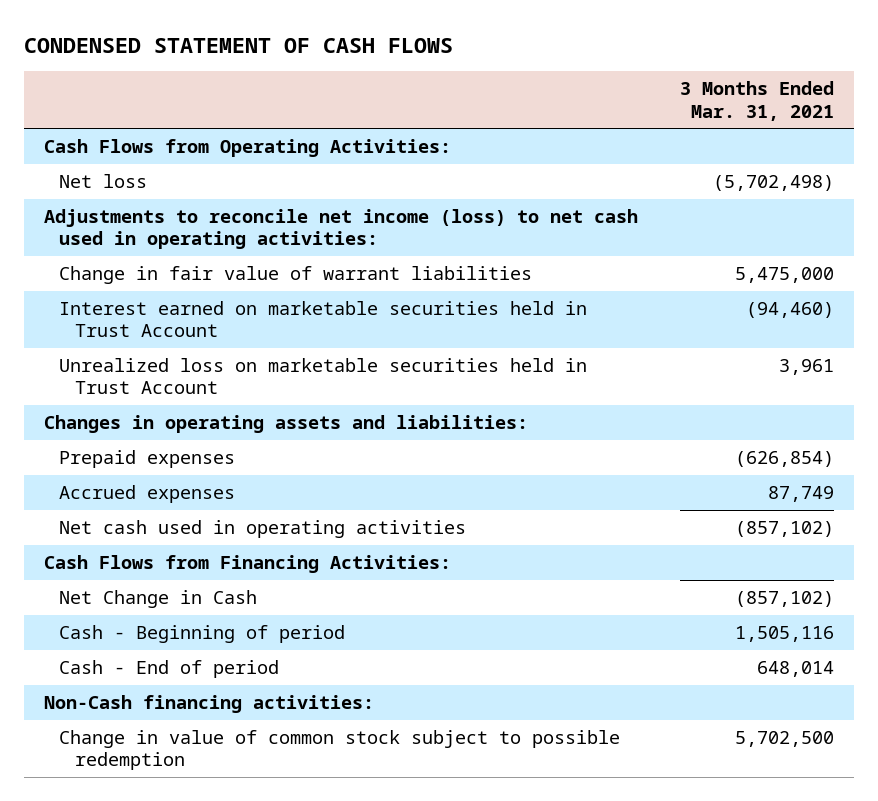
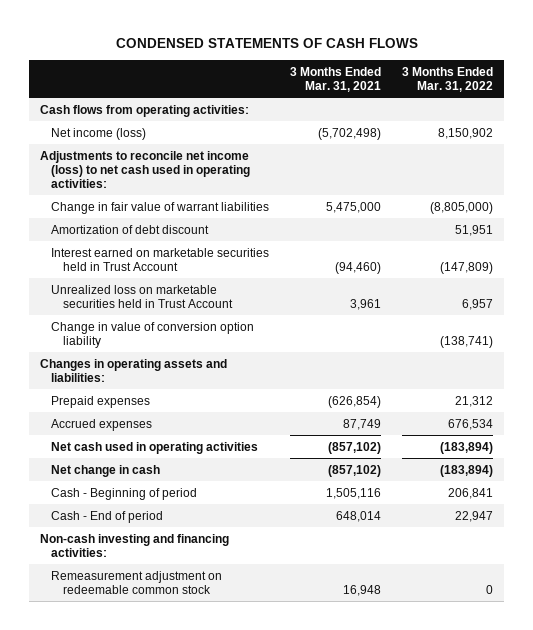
- CONDENSED STATEMENT OF CASH FLOWS
+ CONDENSED STATEMENTS OF CASH FLOWS
- | 3 Months Ended Mar. 31, 2021
+ | 3 Months Ended Mar. 31, 2021 | 3 Months Ended Mar. 31, 2022
- Cash Flows from Operating Activities:
- Net loss | (5,702,498)
+ Cash flows from operating activities:
+ Net income (loss) | (5,702,498) | 8,150,902
+ Amortization of debt discount | | 51,951
+ Change in value of conversion option liability | | (138,741)
- Cash Flows from Financing Activities:
- Net Change in Cash | (857,102)
+ Net change in cash | (857,102) | (183,894)
- Non-Cash financing activities:
- Change in value of common stock subject to possible redemption | 5,702,500
+ Non-cash investing and financing activities:
+ Remeasurement adjustment on redeemable common stock | 16,948 | 0

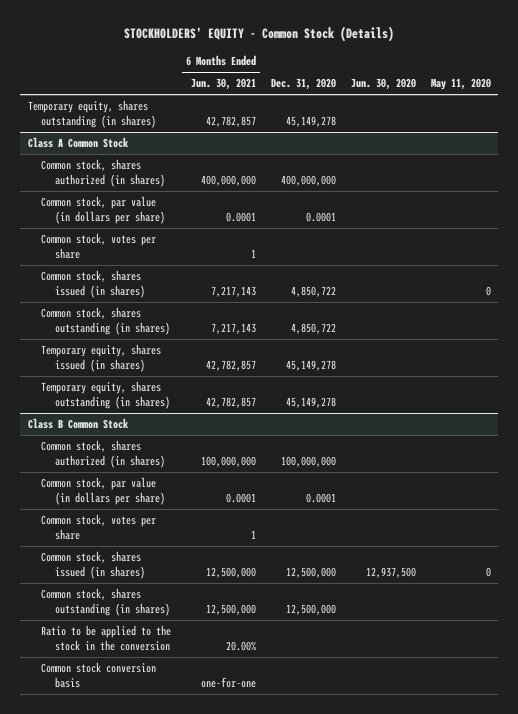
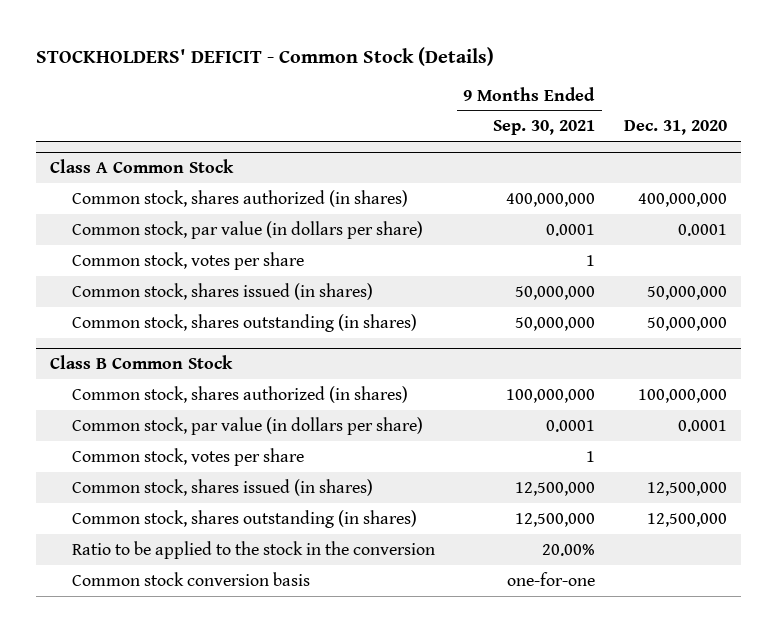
- STOCKHOLDERS' EQUITY - Common Stock (Details)
+ STOCKHOLDERS' DEFICIT - Common Stock (Details)
- | 6 Months Ended Jun. 30, 2021 | Dec. 31, 2020 | Jun. 30, 2020 | May 11, 2020
+ | 9 Months Ended Sep. 30, 2021 | Dec. 31, 2020
- Temporary equity, shares outstanding (in shares) | 42,782,857 | 45,149,278 | |
@ Class A Common Stock
- Common stock, shares issued (in shares) | 7,217,143 | 4,850,722 | | 0
- Common stock, shares outstanding (in shares) | 7,217,143 | 4,850,722 | |
- Temporary equity, shares issued (in shares) | 42,782,857 | 45,149,278 | |
- Temporary equity, shares outstanding (in shares) | 42,782,857 | 45,149,278 | |
+ Common stock, shares issued (in shares) | 50,000,000 | 50,000,000
+ Common stock, shares outstanding (in shares) | 50,000,000 | 50,000,000

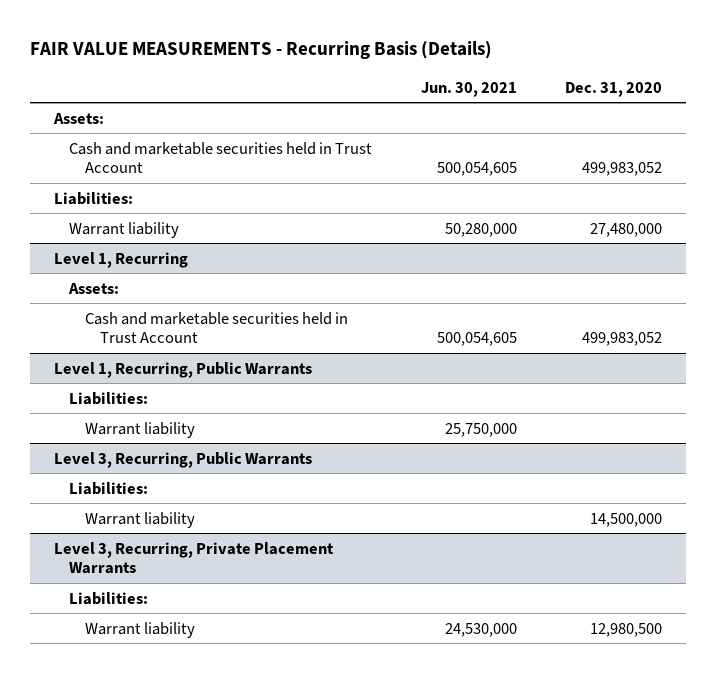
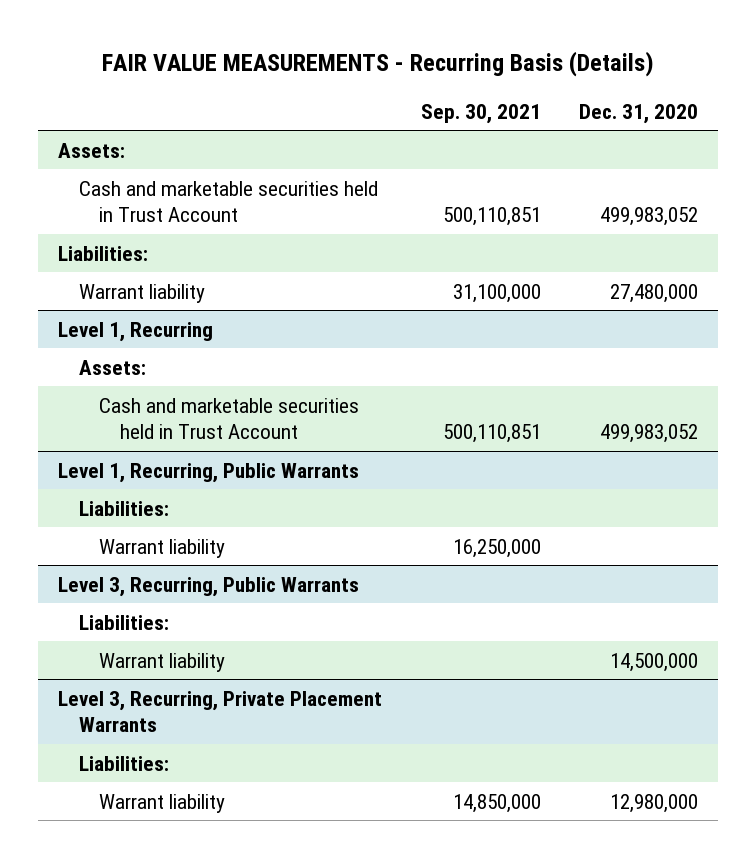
- | Jun. 30, 2021 | Dec. 31, 2020
+ | Sep. 30, 2021 | Dec. 31, 2020
@ Level 3, Recurring, Private Placement Warrants
- Warrant liability | 24,530,000 | 12,980,500
+ Warrant liability | 14,850,000 | 12,980,000

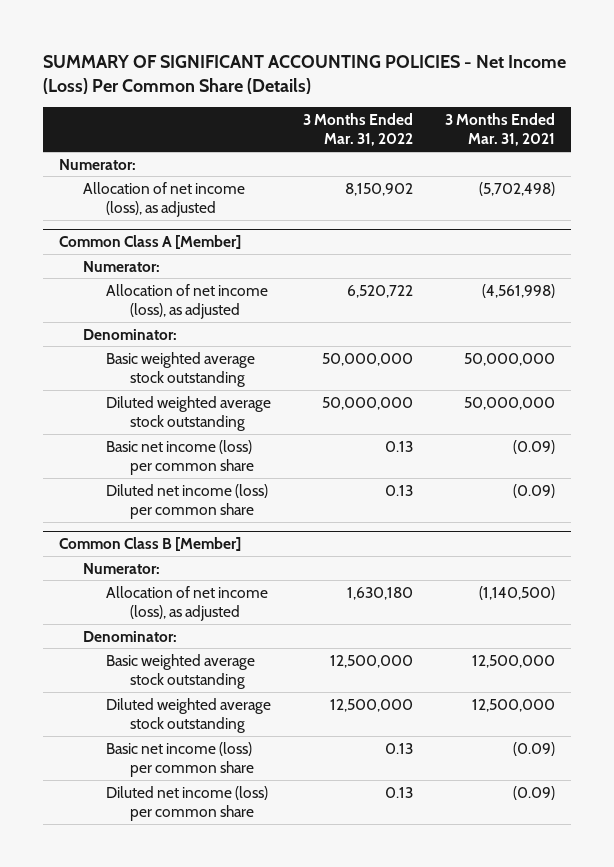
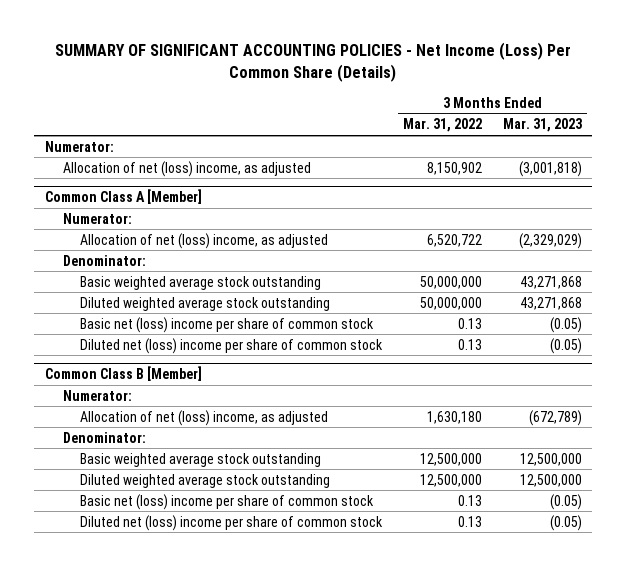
- | 3 Months Ended Mar. 31, 2022 | 3 Months Ended Mar. 31, 2021
+ | 3 Months Ended Mar. 31, 2022 | 3 Months Ended Mar. 31, 2023
- Allocation of net income (loss), as adjusted | 8,150,902 | (5,702,498)
+ Allocation of net (loss) income, as adjusted | 8,150,902 | (3,001,818)
@ Common Class A [Member]
- Allocation of net income (loss), as adjusted | 6,520,722 | (4,561,998)
+ Allocation of net (loss) income, as adjusted | 6,520,722 | (2,329,029)
- Basic net income (loss) per common share | 0.13 | (0.09)
- Diluted net income (loss) per common share | 0.13 | (0.09)
+ Basic net (loss) income per share of common stock | 0.13 | (0.05)
+ Diluted net (loss) income per share of common stock | 0.13 | (0.05)
@ Common Class B [Member]
- Allocation of net income (loss), as adjusted | 1,630,180 | (1,140,500)
+ Allocation of net (loss) income, as adjusted | 1,630,180 | (672,789)
- Basic net income (loss) per common share | 0.13 | (0.09)
- Diluted net income (loss) per common share | 0.13 | (0.09)
+ Basic net (loss) income per share of common stock | 0.13 | (0.05)
+ Diluted net (loss) income per share of common stock | 0.13 | (0.05)

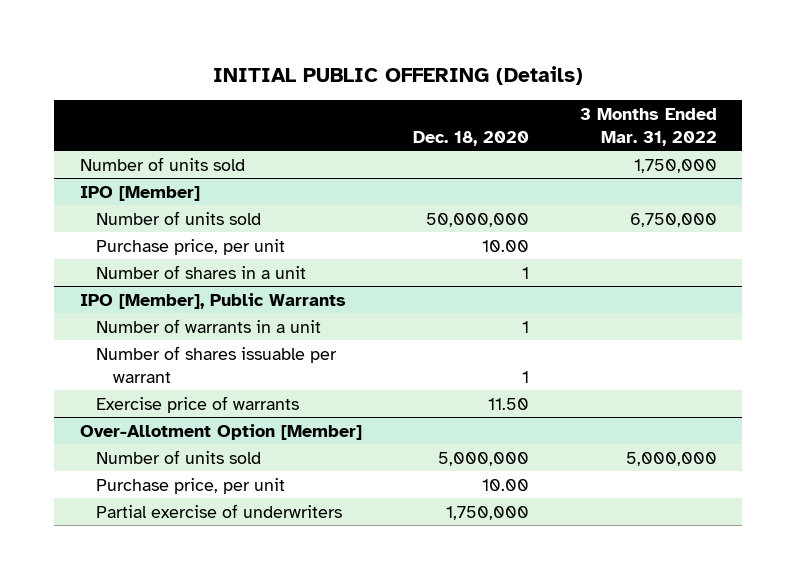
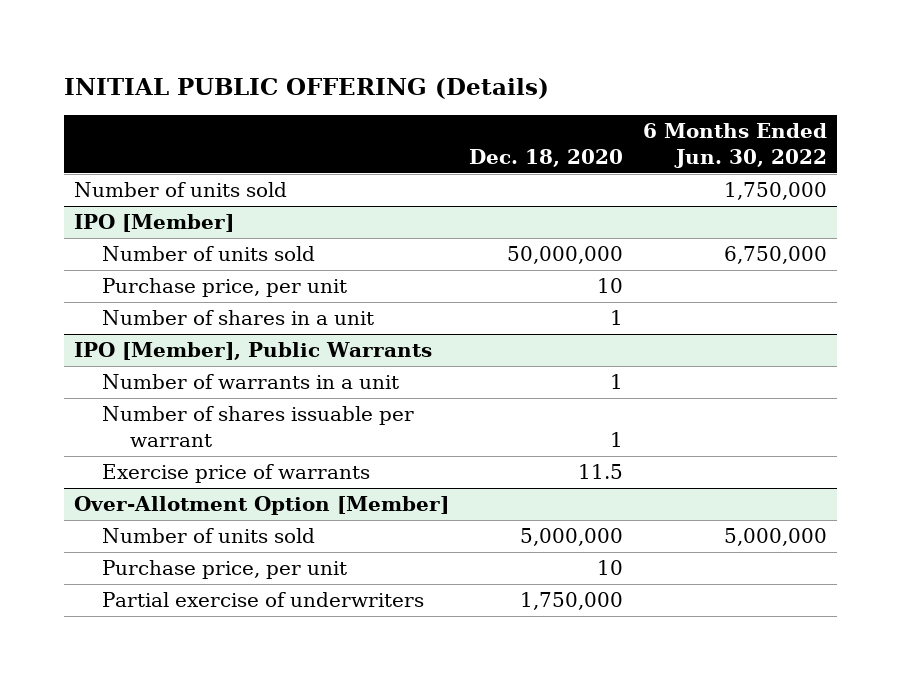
- | Dec. 18, 2020 | 3 Months Ended Mar. 31, 2022
+ | Dec. 18, 2020 | 6 Months Ended Jun. 30, 2022
@ IPO [Member]
- Purchase price, per unit | 10.00 |
+ Purchase price, per unit | 10 |
@ IPO [Member], Public Warrants
- Exercise price of warrants | 11.50 |
+ Exercise price of warrants | 11.5 |
@ Over-Allotment Option [Member]
- Purchase price, per unit | 10.00 |
+ Purchase price, per unit | 10 |

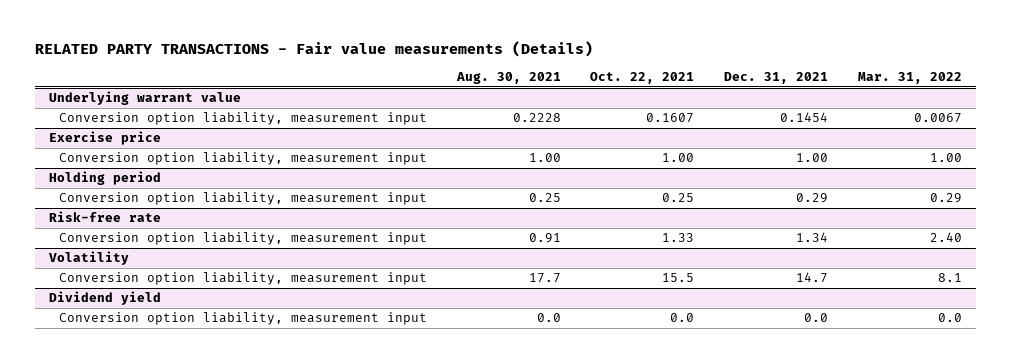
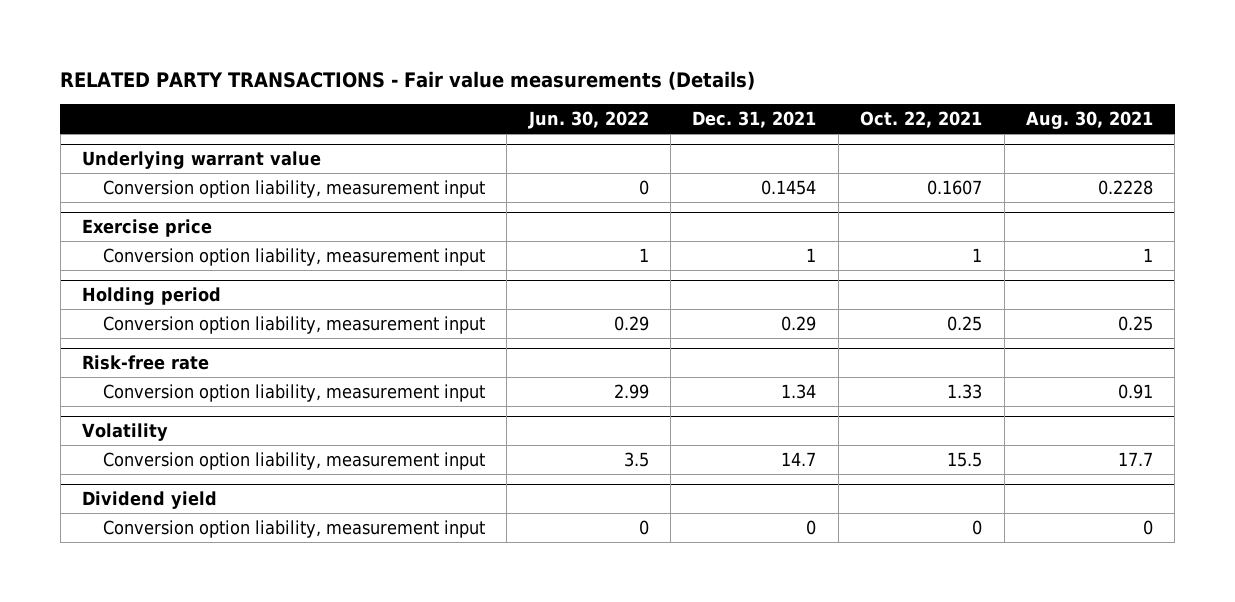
- | Aug. 30, 2021 | Oct. 22, 2021 | Dec. 31, 2021 | Mar. 31, 2022
+ | Jun. 30, 2022 | Dec. 31, 2021 | Oct. 22, 2021 | Aug. 30, 2021
@ Exercise price
- Conversion option liability, measurement input | 1.00 | 1.00 | 1.00 | 1.00
+ Conversion option liability, measurement input | 1 | 1 | 1 | 1
@ Dividend yield
- Conversion option liability, measurement input | 0.0 | 0.0 | 0.0 | 0.0
+ Conversion option liability, measurement input | 0 | 0 | 0 | 0

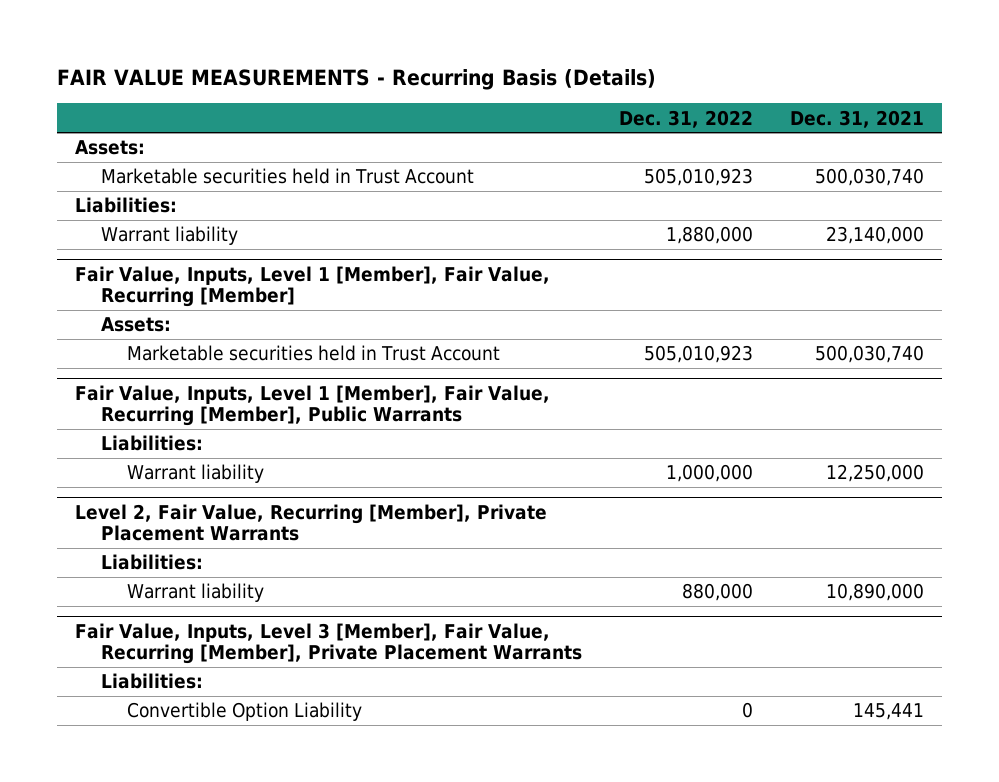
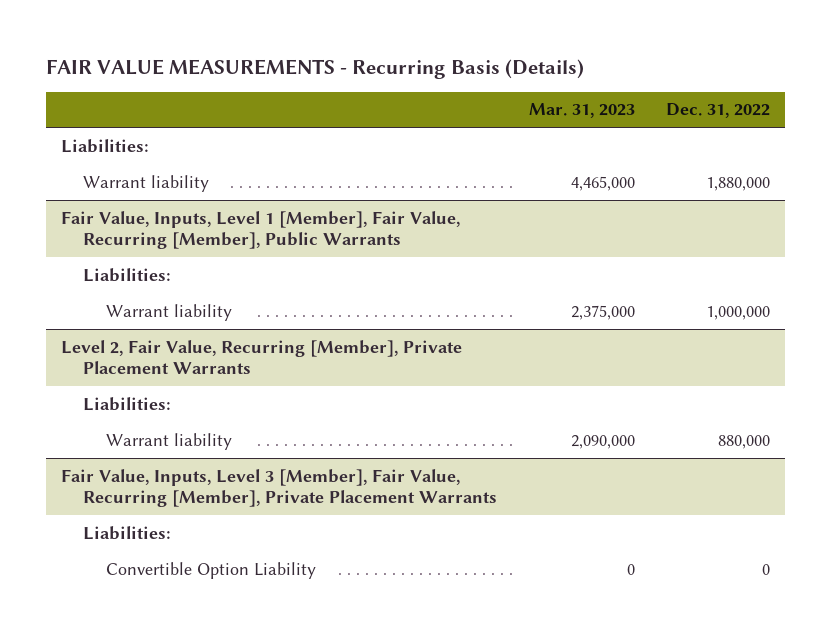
- | Dec. 31, 2022 | Dec. 31, 2021
+ | Mar. 31, 2023 | Dec. 31, 2022
- Assets:
- Marketable securities held in Trust Account | 505,010,923 | 500,030,740
- Fair Value, Inputs, Level 1 [Member], Fair Value, Recurring [Member]
- Assets:
- Marketable securities held in Trust Account | 505,010,923 | 500,030,740

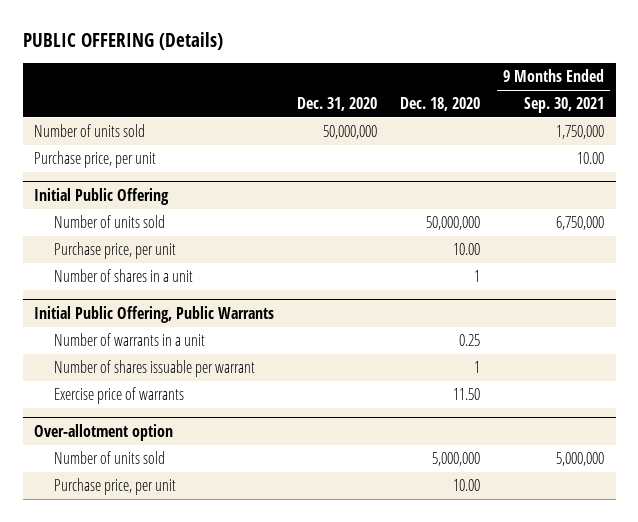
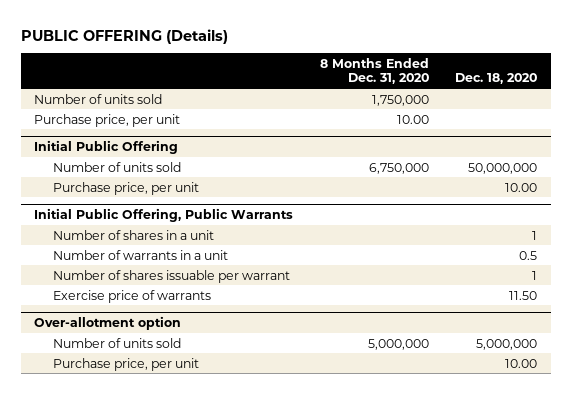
- | Dec. 31, 2020 | Dec. 18, 2020 | 9 Months Ended Sep. 30, 2021
+ | 8 Months Ended Dec. 31, 2020 | Dec. 18, 2020
@ Initial Public Offering
- Number of shares in a unit | | 1 |
@ Initial Public Offering, Public Warrants
- Number of warrants in a unit | | 0.25 |
+ Number of shares in a unit | | 1
+ Number of warrants in a unit | | 0.5

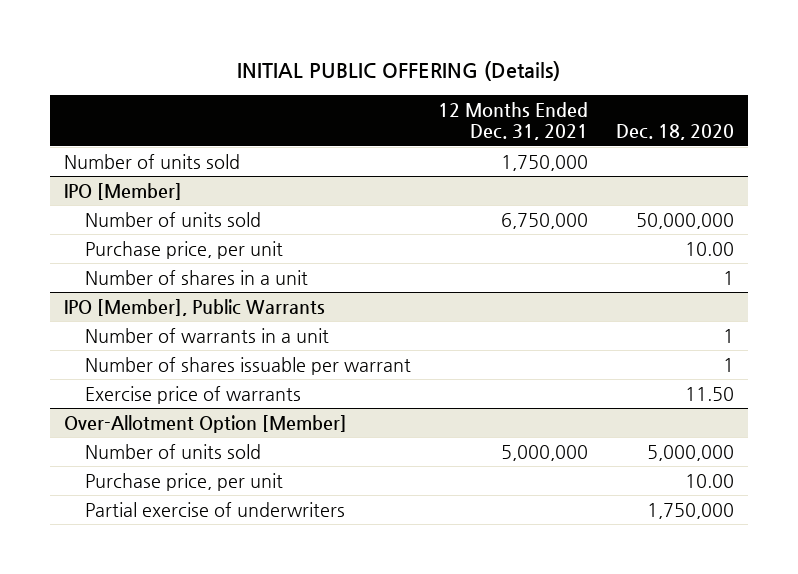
- PUBLIC OFFERING (Details)
+ INITIAL PUBLIC OFFERING (Details)
- | 8 Months Ended Dec. 31, 2020 | Dec. 18, 2020
+ | 12 Months Ended Dec. 31, 2021 | Dec. 18, 2020
- Purchase price, per unit | 10.00 |
- Initial Public Offering
+ IPO [Member]
- Initial Public Offering, Public Warrants
- Number of warrants in a unit | | 0.5
+ IPO [Member], Public Warrants
+ Number of warrants in a unit | | 1
- Over-allotment option
+ Over-Allotment Option [Member]
+ Partial exercise of underwriters | | 1,750,000

